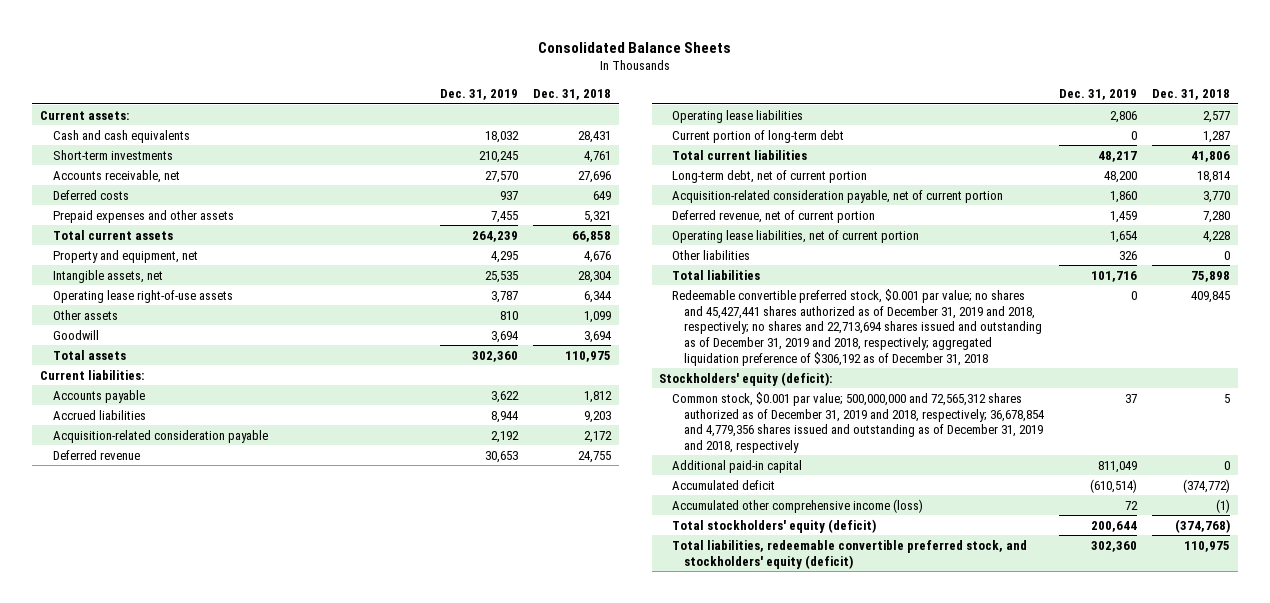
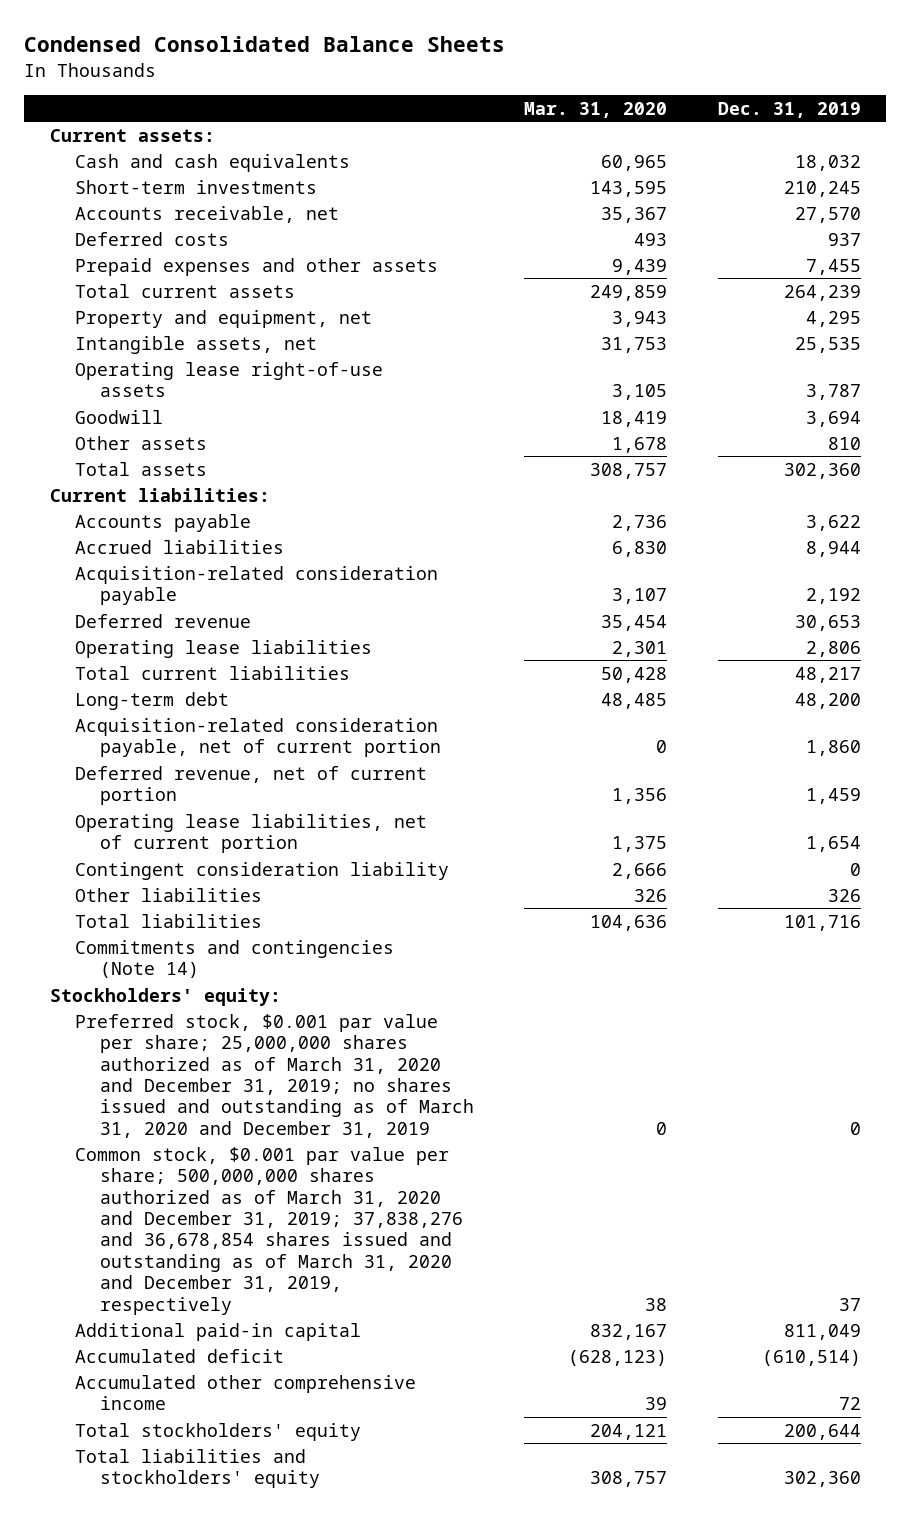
- Consolidated Balance Sheets
+ Condensed Consolidated Balance Sheets
- | Dec. 31, 2019 | Dec. 31, 2018
+ | Mar. 31, 2020 | Dec. 31, 2019
moved down: Other assets | 1,678 | 810
- Current portion of long-term debt | 0 | 1,287
- Long-term debt, net of current portion | 48,200 | 18,814
+ Long-term debt | 48,485 | 48,200
+ Contingent consideration liability | 2,666 | 0
- Redeemable convertible preferred stock, $0.001 par value; no shares and 45,427,441 shares authorized as of December 31, 2019 and 2018, respectively; no shares and 22,713,694 shares issued and outstanding as of December 31, 2019 and 2018, respectively; aggregated liquidation preference of $306,192 as of December 31, 2018 | 0 | 409,845
- Stockholders' equity (deficit):
- Common stock, $0.001 par value; 500,000,000 and 72,565,312 shares authorized as of December 31, 2019 and 2018, respectively; 36,678,854 and 4,779,356 shares issued and outstanding as of December 31, 2019 and 2018, respectively | 37 | 5
+ Commitments and contingencies (Note 14)
+ Stockholders' equity:
+ Preferred stock, $0.001 par value per share; 25,000,000 shares authorized as of March 31, 2020 and December 31, 2019; no shares issued and outstanding as of March 31, 2020 and December 31, 2019 | 0 | 0
+ Common stock, $0.001 par value per share; 500,000,000 shares authorized as of March 31, 2020 and December 31, 2019; 37,838,276 and 36,678,854 shares issued and outstanding as of March 31, 2020 and December 31, 2019, respectively | 38 | 37
- Accumulated other comprehensive income (loss) | 72 | (1)
- Total stockholders' equity (deficit) | 200,644 | (374,768)
- Total liabilities, redeemable convertible preferred stock, and stockholders' equity (deficit) | 302,360 | 110,975
+ Accumulated other comprehensive income | 39 | 72
+ Total stockholders' equity | 204,121 | 200,644
+ Total liabilities and stockholders' equity | 308,757 | 302,360

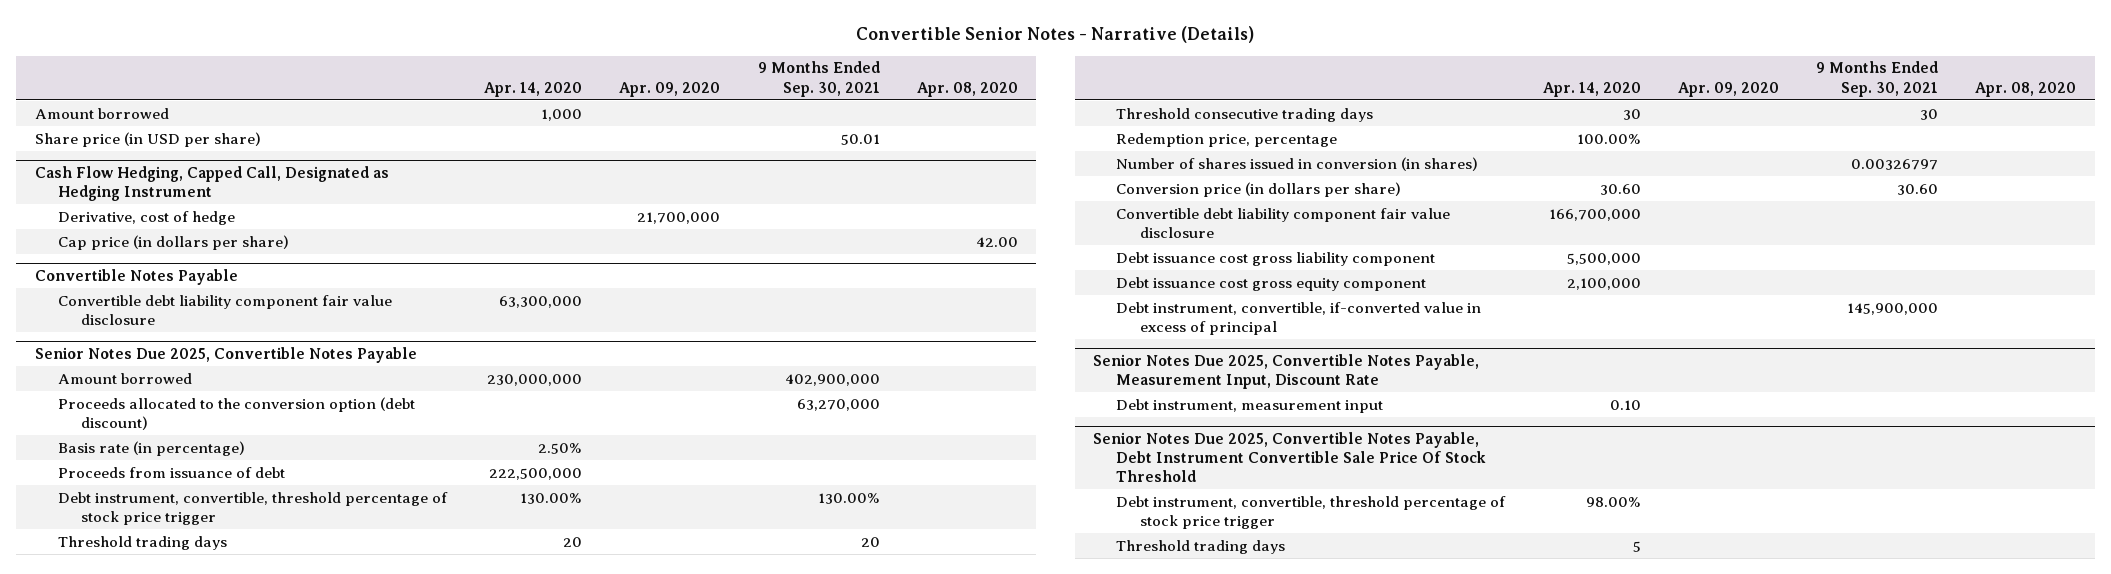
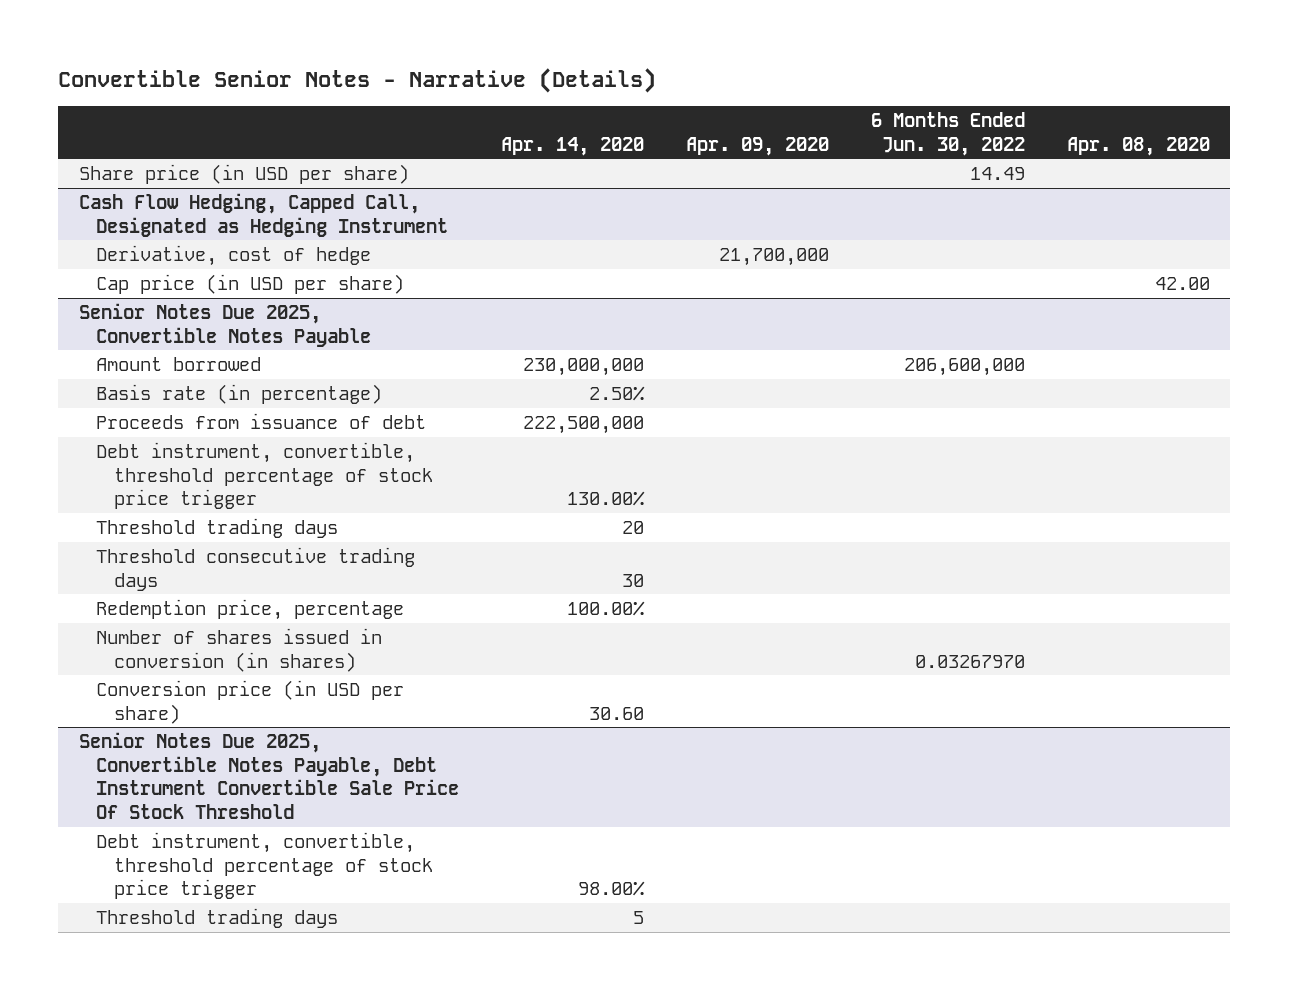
- | Apr. 14, 2020 | Apr. 09, 2020 | 9 Months Ended Sep. 30, 2021 | Apr. 08, 2020
+ | Apr. 14, 2020 | Apr. 09, 2020 | 6 Months Ended Jun. 30, 2022 | Apr. 08, 2020
- Amount borrowed | 1,000 | | |
@ Cash Flow Hedging, Capped Call, Designated as Hedging Instrument
- Cap price (in dollars per share) | | | | 42.00
- Convertible Notes Payable
- Convertible debt liability component fair value disclosure | 63,300,000 | | |
@ Cash Flow Hedging, Capped Call, Designated as Hedging Instrument
+ Cap price (in USD per share) | | | | 42.00
@ Senior Notes Due 2025, Convertible Notes Payable
- Proceeds allocated to the conversion option (debt discount) | | | 63,270,000 |
- Conversion price (in dollars per share) | 30.60 | | 30.60 |
- Convertible debt liability component fair value disclosure | 166,700,000 | | |
- Debt issuance cost gross liability component | 5,500,000 | | |
- Debt issuance cost gross equity component | 2,100,000 | | |
- Debt instrument, convertible, if-converted value in excess of principal | | | 145,900,000 |
- Senior Notes Due 2025, Convertible Notes Payable, Measurement Input, Discount Rate
- Debt instrument, measurement input | 0.10 | | |
@ Senior Notes Due 2025, Convertible Notes Payable
+ Conversion price (in USD per share) | 30.60 | | |

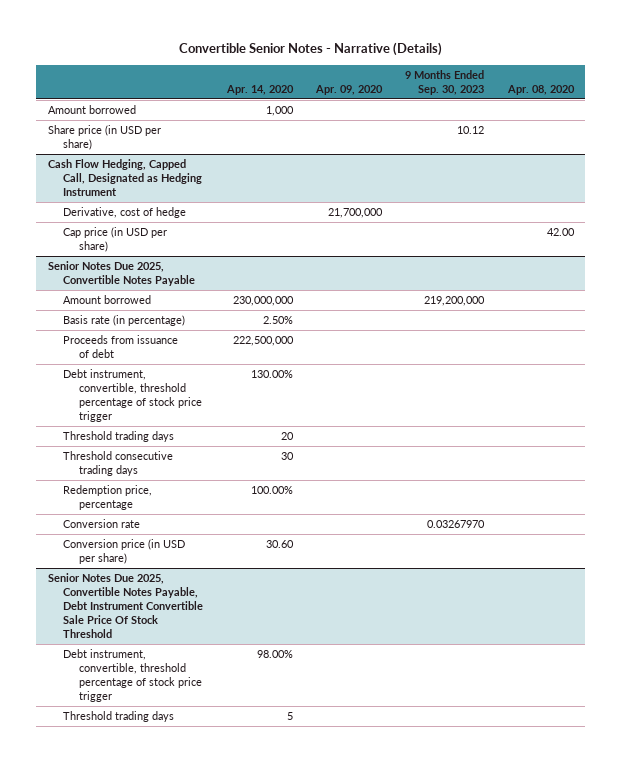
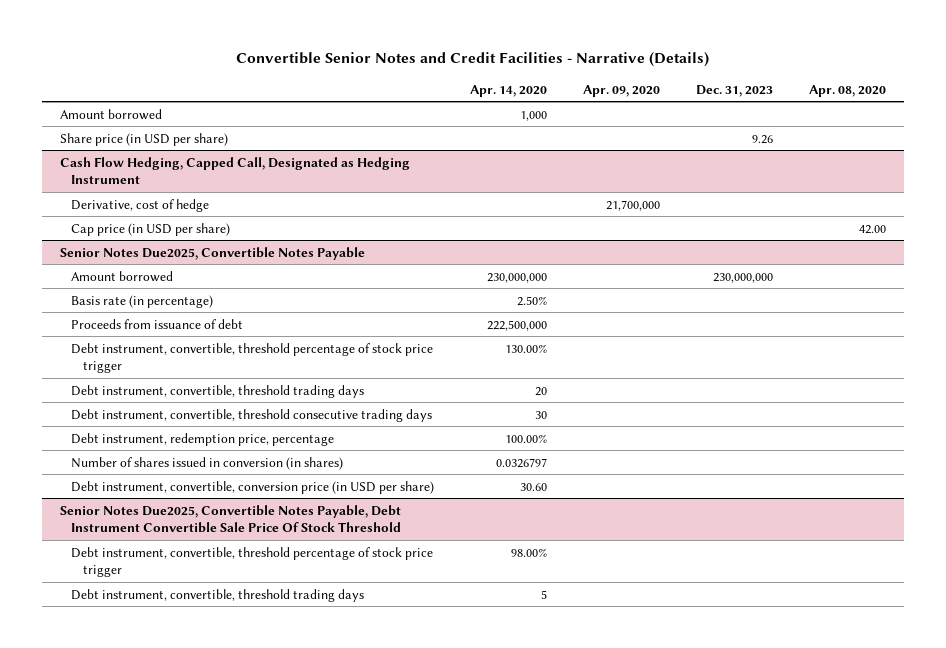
- Convertible Senior Notes - Narrative (Details)
+ Convertible Senior Notes and Credit Facilities - Narrative (Details)
- | Apr. 14, 2020 | Apr. 09, 2020 | 9 Months Ended Sep. 30, 2023 | Apr. 08, 2020
+ | Apr. 14, 2020 | Apr. 09, 2020 | Dec. 31, 2023 | Apr. 08, 2020
- Senior Notes Due 2025, Convertible Notes Payable
+ Senior Notes Due2025, Convertible Notes Payable
- Threshold trading days | 20 | | |
- Threshold consecutive trading days | 30 | | |
- Redemption price, percentage | 100.00% | | |
- Conversion rate | | | 0.03267970 |
- Conversion price (in USD per share) | 30.60 | | |
- Senior Notes Due 2025, Convertible Notes Payable, Debt Instrument Convertible Sale Price Of Stock Threshold
+ Debt instrument, convertible, threshold trading days | 20 | | |
+ Debt instrument, convertible, threshold consecutive trading days | 30 | | |
+ Debt instrument, redemption price, percentage | 100.00% | | |
+ Number of shares issued in conversion (in shares) | 0.0326797 | | |
+ Debt instrument, convertible, conversion price (in USD per share) | 30.60 | | |
+ Senior Notes Due2025, Convertible Notes Payable, Debt Instrument Convertible Sale Price Of Stock Threshold
- Threshold trading days | 5 | | |
+ Debt instrument, convertible, threshold trading days | 5 | | |

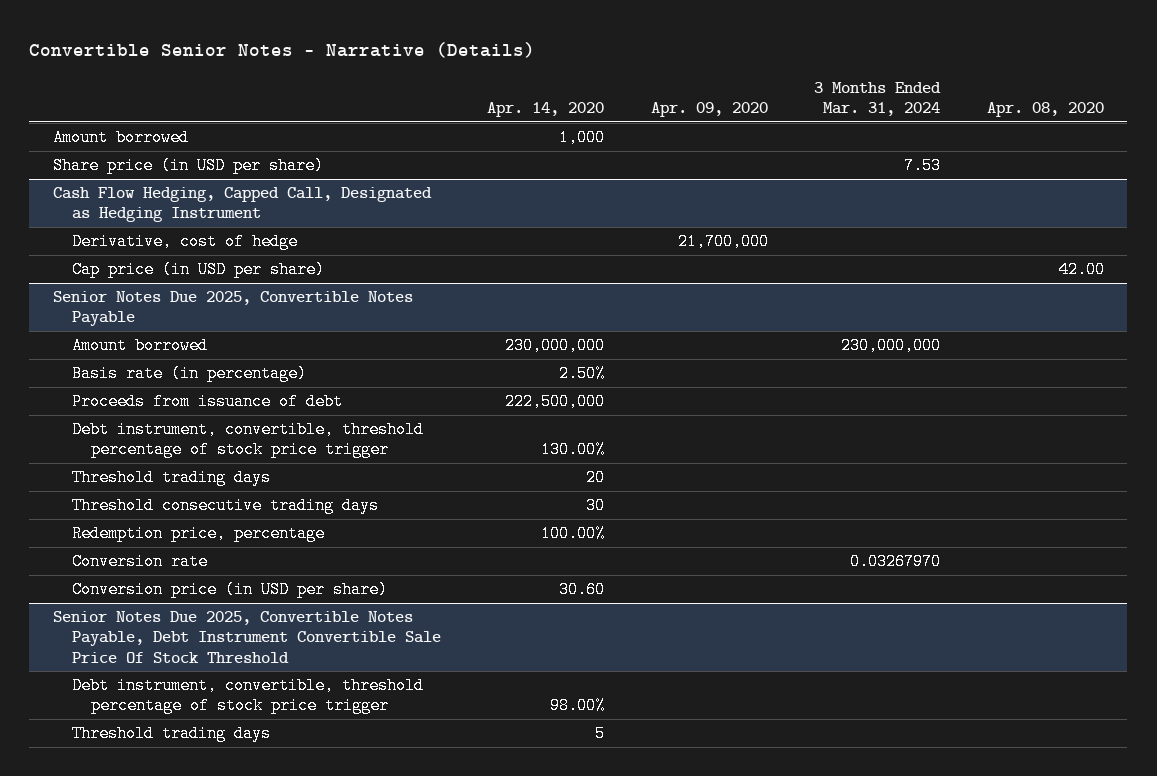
- Convertible Senior Notes and Credit Facilities - Narrative (Details)
+ Convertible Senior Notes - Narrative (Details)
- | Apr. 14, 2020 | Apr. 09, 2020 | Dec. 31, 2023 | Apr. 08, 2020
+ | Apr. 14, 2020 | Apr. 09, 2020 | 3 Months Ended Mar. 31, 2024 | Apr. 08, 2020
- Senior Notes Due2025, Convertible Notes Payable
+ Senior Notes Due 2025, Convertible Notes Payable
- Debt instrument, convertible, threshold trading days | 20 | | |
- Debt instrument, convertible, threshold consecutive trading days | 30 | | |
- Debt instrument, redemption price, percentage | 100.00% | | |
- Number of shares issued in conversion (in shares) | 0.0326797 | | |
- Debt instrument, convertible, conversion price (in USD per share) | 30.60 | | |
- Senior Notes Due2025, Convertible Notes Payable, Debt Instrument Convertible Sale Price Of Stock Threshold
+ Threshold trading days | 20 | | |
+ Threshold consecutive trading days | 30 | | |
+ Redemption price, percentage | 100.00% | | |
+ Conversion rate | | | 0.03267970 |
+ Conversion price (in USD per share) | 30.60 | | |
+ Senior Notes Due 2025, Convertible Notes Payable, Debt Instrument Convertible Sale Price Of Stock Threshold
- Debt instrument, convertible, threshold trading days | 5 | | |
+ Threshold trading days | 5 | | |

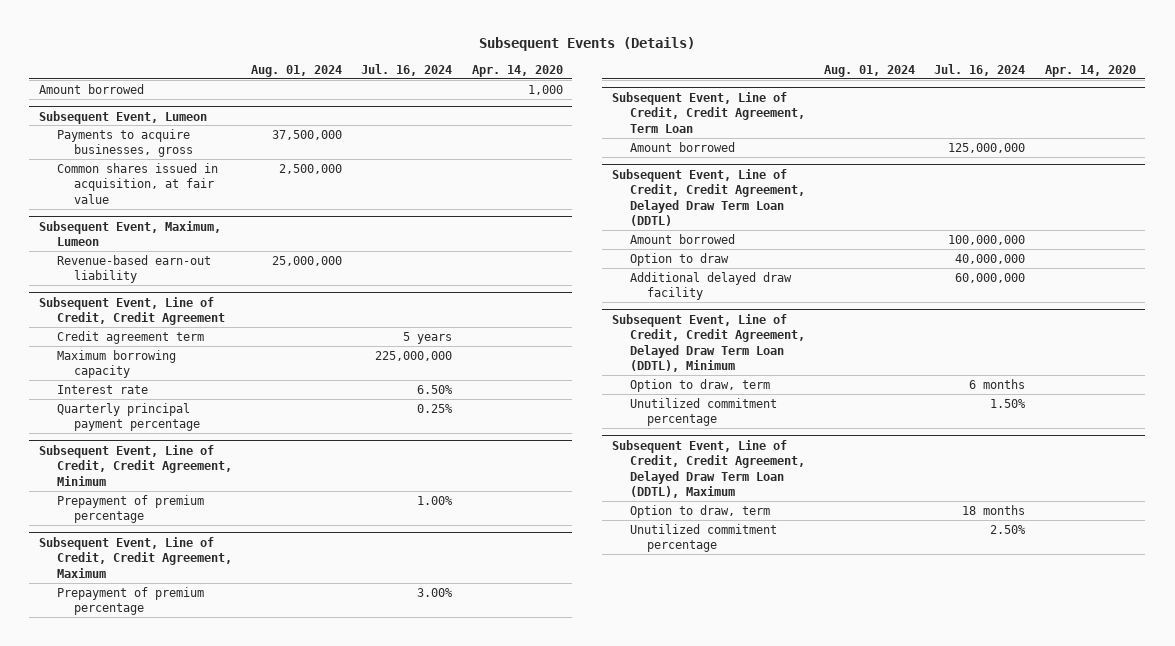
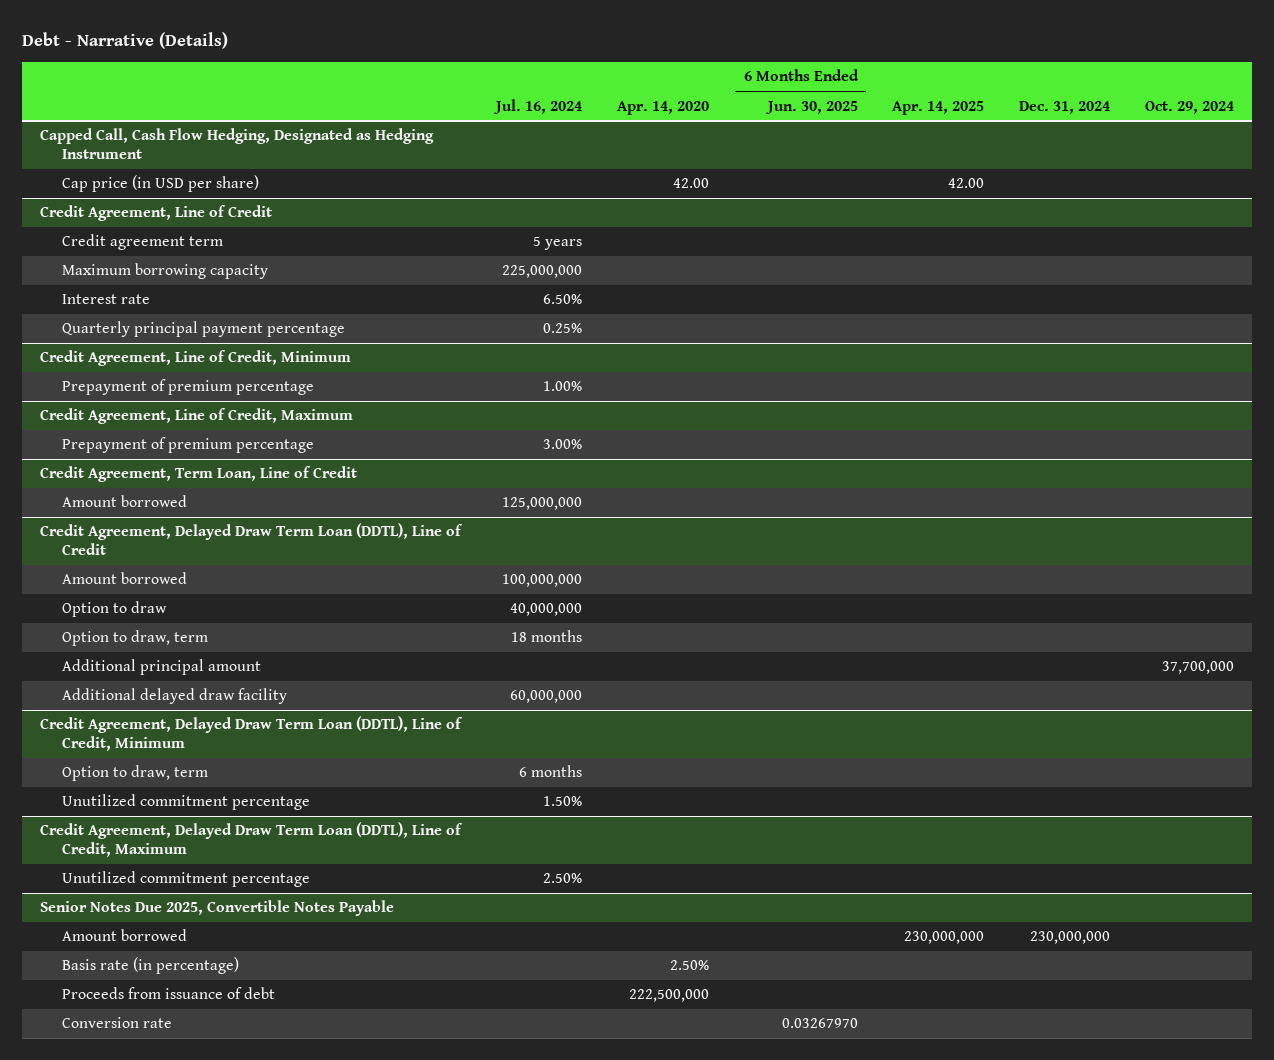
- Subsequent Events (Details)
+ Debt - Narrative (Details)
- | Aug. 01, 2024 | Jul. 16, 2024 | Apr. 14, 2020
+ | Jul. 16, 2024 | Apr. 14, 2020 | 6 Months Ended Jun. 30, 2025 | Apr. 14, 2025 | Dec. 31, 2024 | Oct. 29, 2024
- Amount borrowed | | | 1,000
- Subsequent Event, Lumeon
- Payments to acquire businesses, gross | 37,500,000 | |
- Common shares issued in acquisition, at fair value | 2,500,000 | |
- Subsequent Event, Maximum, Lumeon
- Revenue-based earn-out liability | 25,000,000 | |
- Subsequent Event, Line of Credit, Credit Agreement
+ Capped Call, Cash Flow Hedging, Designated as Hedging Instrument
+ Cap price (in USD per share) | | 42.00 | | 42.00 | |
+ Credit Agreement, Line of Credit
- Subsequent Event, Line of Credit, Credit Agreement, Minimum
+ Credit Agreement, Line of Credit, Minimum
- Subsequent Event, Line of Credit, Credit Agreement, Maximum
+ Credit Agreement, Line of Credit, Maximum
- Subsequent Event, Line of Credit, Credit Agreement, Term Loan
+ Credit Agreement, Term Loan, Line of Credit
- Subsequent Event, Line of Credit, Credit Agreement, Delayed Draw Term Loan (DDTL)
+ Credit Agreement, Delayed Draw Term Loan (DDTL), Line of Credit
+ Option to draw, term | 18 months | | | | |
+ Additional principal amount | | | | | | 37,700,000
- Subsequent Event, Line of Credit, Credit Agreement, Delayed Draw Term Loan (DDTL), Minimum
+ Credit Agreement, Delayed Draw Term Loan (DDTL), Line of Credit, Minimum
- Subsequent Event, Line of Credit, Credit Agreement, Delayed Draw Term Loan (DDTL), Maximum
- Option to draw, term | | 18 months |
+ Credit Agreement, Delayed Draw Term Loan (DDTL), Line of Credit, Maximum
+ Senior Notes Due 2025, Convertible Notes Payable
+ Amount borrowed | | | | 230,000,000 | 230,000,000 |
+ Basis rate (in percentage) | | 2.50% | | | |
+ Proceeds from issuance of debt | | 222,500,000 | | | |
+ Conversion rate | | | 0.03267970 | | |

